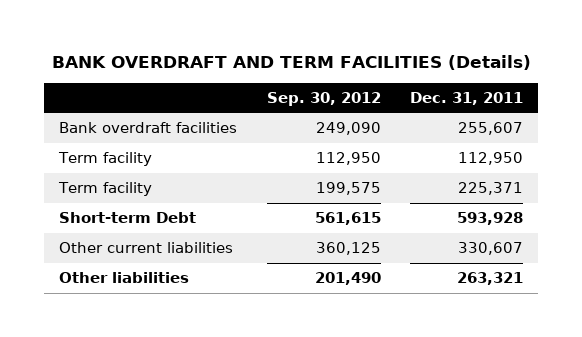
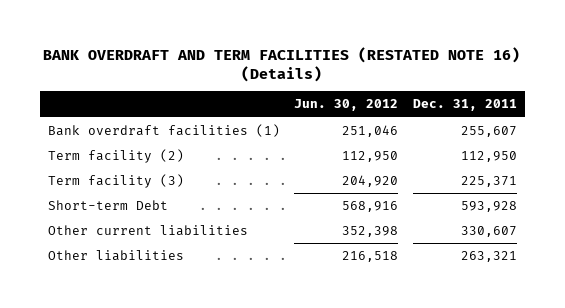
- BANK OVERDRAFT AND TERM FACILITIES (Details)
+ BANK OVERDRAFT AND TERM FACILITIES (RESTATED NOTE 16) (Details)
- | Sep. 30, 2012 | Dec. 31, 2011
+ | Jun. 30, 2012 | Dec. 31, 2011
- Bank overdraft facilities | 249,090 | 255,607
- Term facility | 112,950 | 112,950
- Term facility | 199,575 | 225,371
+ Bank overdraft facilities (1) | 251,046 | 255,607
+ Term facility (2) | 112,950 | 112,950
+ Term facility (3) | 204,920 | 225,371

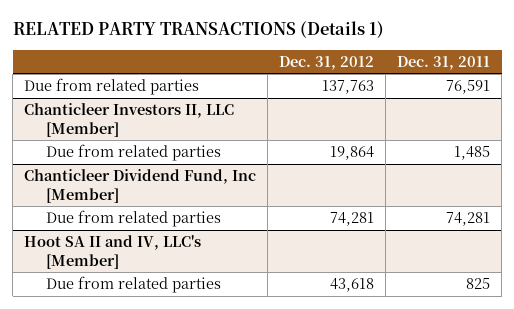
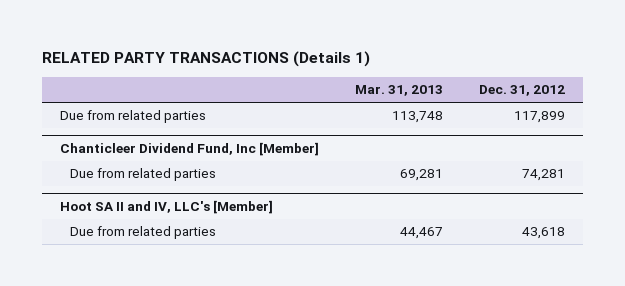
- | Dec. 31, 2012 | Dec. 31, 2011
+ | Mar. 31, 2013 | Dec. 31, 2012
- Due from related parties | 137,763 | 76,591
- Chanticleer Investors II, LLC [Member]
- Due from related parties | 19,864 | 1,485
+ Due from related parties | 113,748 | 117,899

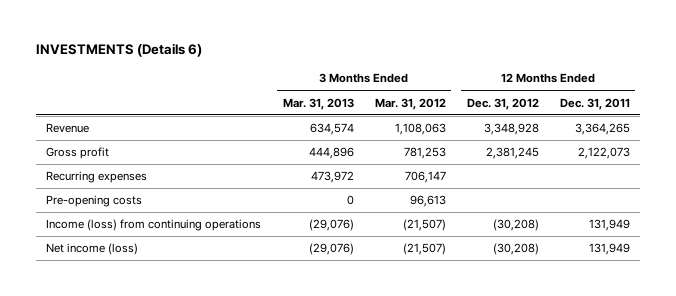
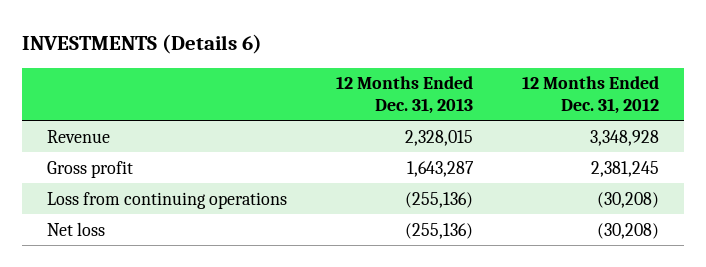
- | 3 Months Ended Mar. 31, 2013 | 3 Months Ended Mar. 31, 2012 | 12 Months Ended Dec. 31, 2012 | 12 Months Ended Dec. 31, 2011
+ | 12 Months Ended Dec. 31, 2013 | 12 Months Ended Dec. 31, 2012
- Recurring expenses | 473,972 | 706,147 | |
- Pre-opening costs | 0 | 96,613 | |
- Income (loss) from continuing operations | (29,076) | (21,507) | (30,208) | 131,949
- Net income (loss) | (29,076) | (21,507) | (30,208) | 131,949
+ Loss from continuing operations | (255,136) | (30,208)
+ Net loss | (255,136) | (30,208)

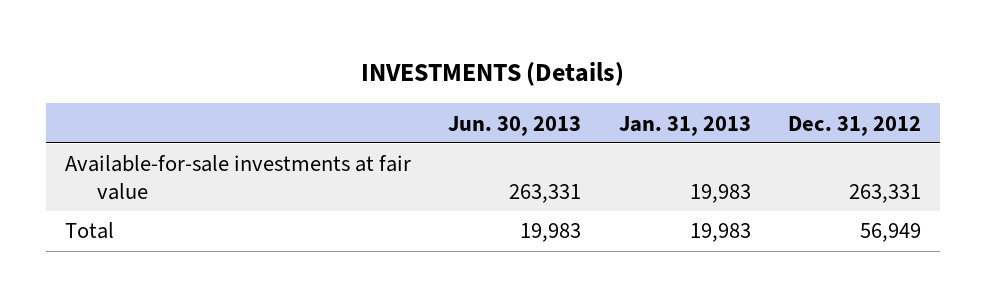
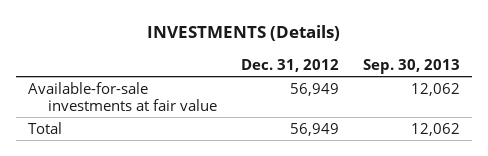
- | Jun. 30, 2013 | Jan. 31, 2013 | Dec. 31, 2012
+ | Dec. 31, 2012 | Sep. 30, 2013
- Available-for-sale investments at fair value | 263,331 | 19,983 | 263,331
+ Available-for-sale investments at fair value | 56,949 | 12,062

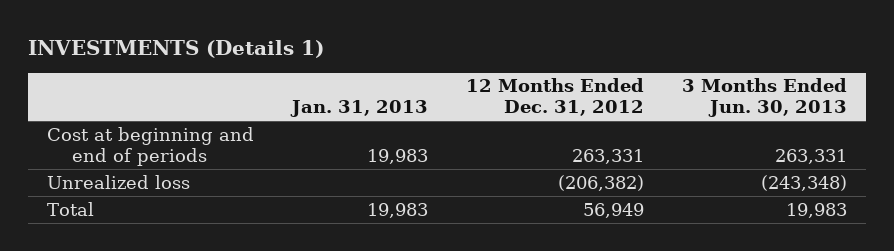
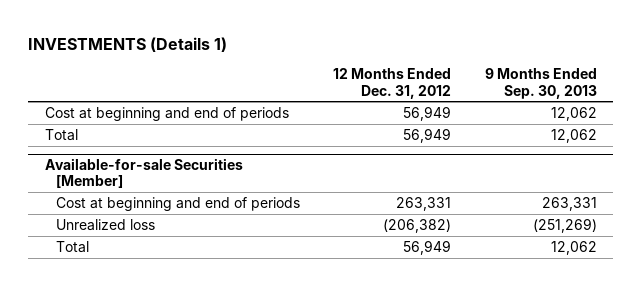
- | Jan. 31, 2013 | 12 Months Ended Dec. 31, 2012 | 3 Months Ended Jun. 30, 2013
+ | 12 Months Ended Dec. 31, 2012 | 9 Months Ended Sep. 30, 2013
+ Cost at beginning and end of periods | 56,949 | 12,062
+ Total | 56,949 | 12,062
+ Available-for-sale Securities [Member]

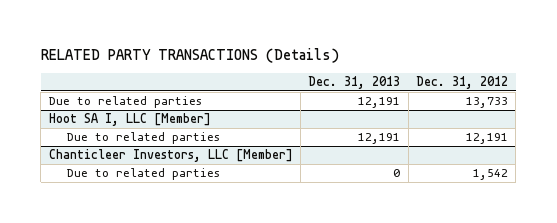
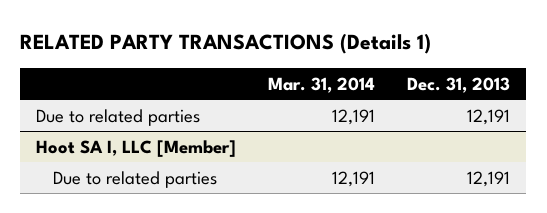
- RELATED PARTY TRANSACTIONS (Details)
+ RELATED PARTY TRANSACTIONS (Details 1)
- | Dec. 31, 2013 | Dec. 31, 2012
+ | Mar. 31, 2014 | Dec. 31, 2013
- Chanticleer Investors, LLC [Member]
- Due to related parties | 0 | 1,542

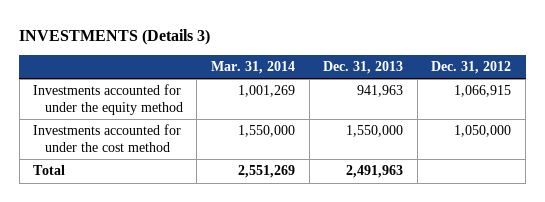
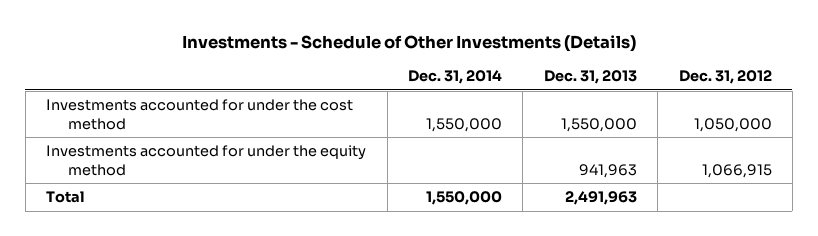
- INVESTMENTS (Details 3)
+ Investments - Schedule of Other Investments (Details)
- | Mar. 31, 2014 | Dec. 31, 2013 | Dec. 31, 2012
+ | Dec. 31, 2014 | Dec. 31, 2013 | Dec. 31, 2012
moved down: Investments accounted for under the equity method | | 941,963 | 1,066,915

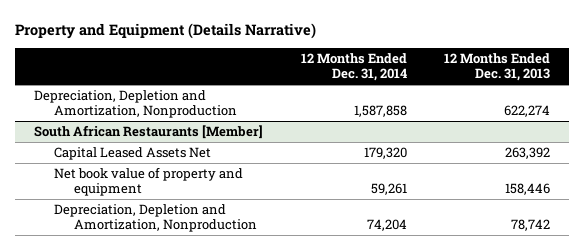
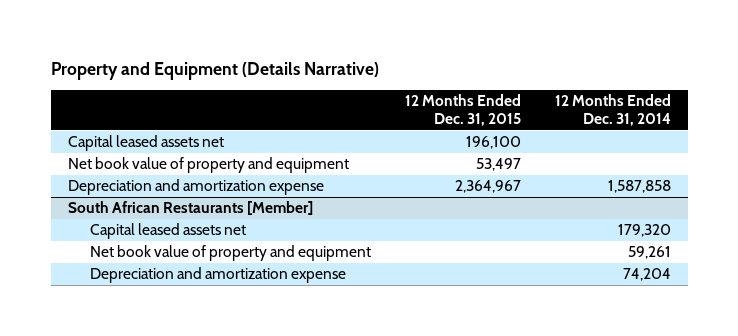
- | 12 Months Ended Dec. 31, 2014 | 12 Months Ended Dec. 31, 2013
+ | 12 Months Ended Dec. 31, 2015 | 12 Months Ended Dec. 31, 2014
- Depreciation, Depletion and Amortization, Nonproduction | 1,587,858 | 622,274
+ Capital leased assets net | 196,100 |
+ Net book value of property and equipment | 53,497 |
+ Depreciation and amortization expense | 2,364,967 | 1,587,858
@ South African Restaurants [Member]
- Capital Leased Assets Net | 179,320 | 263,392
+ Capital leased assets net | | 179,320
- Depreciation, Depletion and Amortization, Nonproduction | 74,204 | 78,742
+ Depreciation and amortization expense | | 74,204

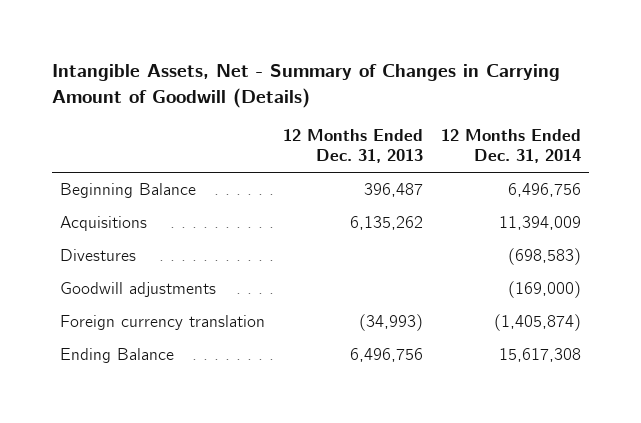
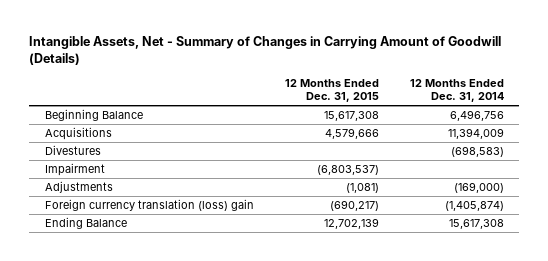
- | 12 Months Ended Dec. 31, 2013 | 12 Months Ended Dec. 31, 2014
+ | 12 Months Ended Dec. 31, 2015 | 12 Months Ended Dec. 31, 2014
- Goodwill adjustments | | (169,000)
- Foreign currency translation | (34,993) | (1,405,874)
+ Impairment | (6,803,537) |
+ Adjustments | (1,081) | (169,000)
+ Foreign currency translation (loss) gain | (690,217) | (1,405,874)

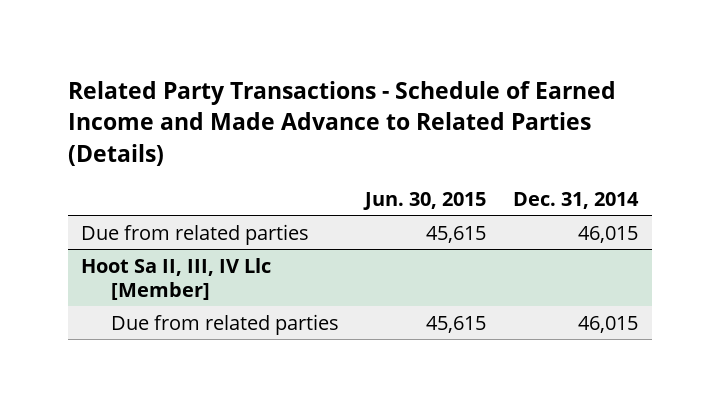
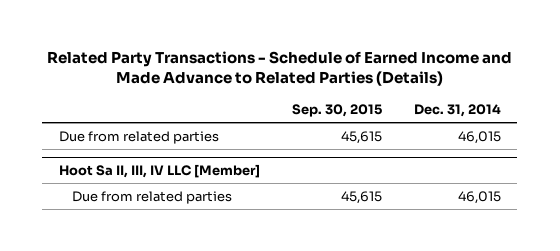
- | Jun. 30, 2015 | Dec. 31, 2014
+ | Sep. 30, 2015 | Dec. 31, 2014
- Hoot Sa II, III, IV Llc [Member]
+ Hoot Sa II, III, IV LLC [Member]

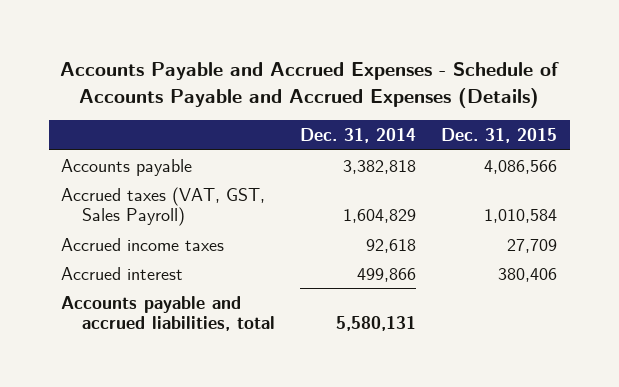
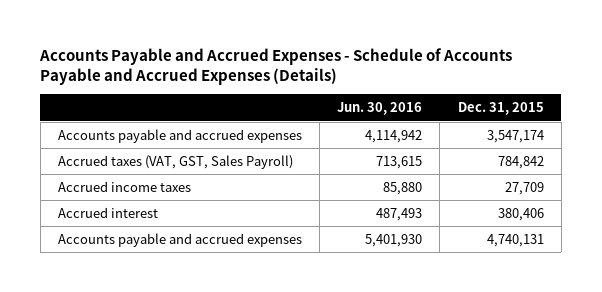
- | Dec. 31, 2014 | Dec. 31, 2015
+ | Jun. 30, 2016 | Dec. 31, 2015
- Accounts payable | 3,382,818 | 4,086,566
- Accrued taxes (VAT, GST, Sales Payroll) | 1,604,829 | 1,010,584
+ Accounts payable and accrued expenses | 4,114,942 | 3,547,174
+ Accrued taxes (VAT, GST, Sales Payroll) | 713,615 | 784,842
- Accounts payable and accrued liabilities, total | 5,580,131 |
+ Accounts payable and accrued expenses | 5,401,930 | 4,740,131

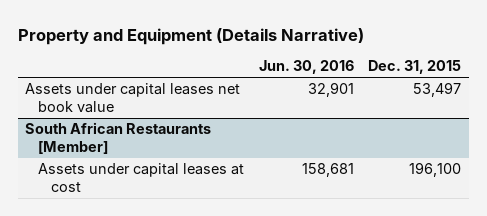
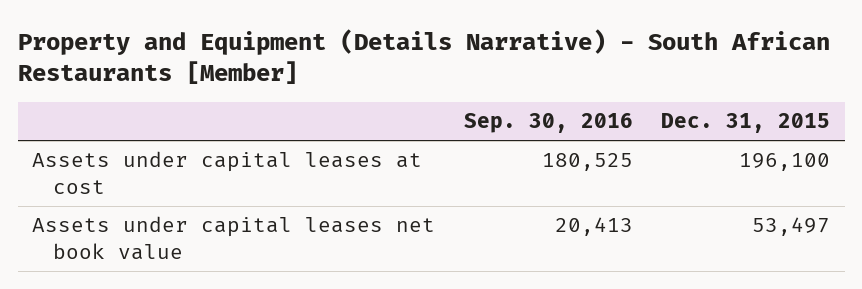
- Property and Equipment (Details Narrative)
+ Property and Equipment (Details Narrative) - South African Restaurants [Member]
- | Jun. 30, 2016 | Dec. 31, 2015
+ | Sep. 30, 2016 | Dec. 31, 2015
- South African Restaurants [Member]
moved down: Assets under capital leases net book value | 20,413 | 53,497

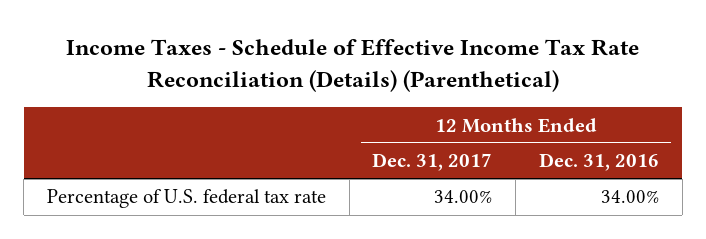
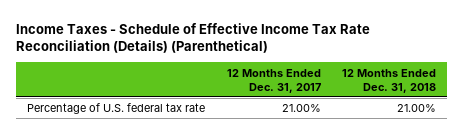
- | 12 Months Ended Dec. 31, 2017 | 12 Months Ended Dec. 31, 2016
+ | 12 Months Ended Dec. 31, 2017 | 12 Months Ended Dec. 31, 2018
- Percentage of U.S. federal tax rate | 34.00% | 34.00%
+ Percentage of U.S. federal tax rate | 21.00% | 21.00%

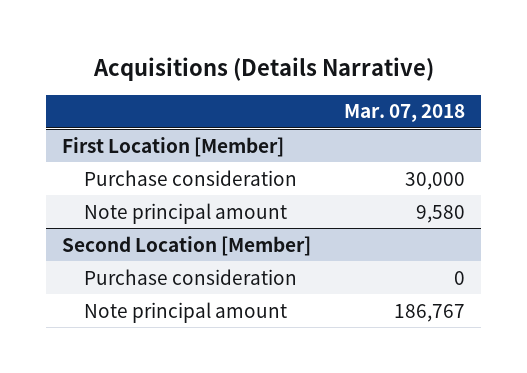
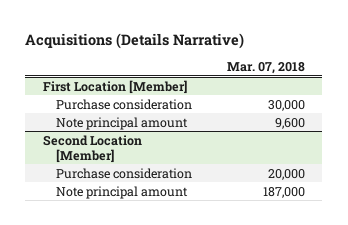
@ First Location [Member]
- Note principal amount | 9,580
+ Note principal amount | 9,600
@ Second Location [Member]
- Purchase consideration | 0
- Note principal amount | 186,767
+ Purchase consideration | 20,000
+ Note principal amount | 187,000

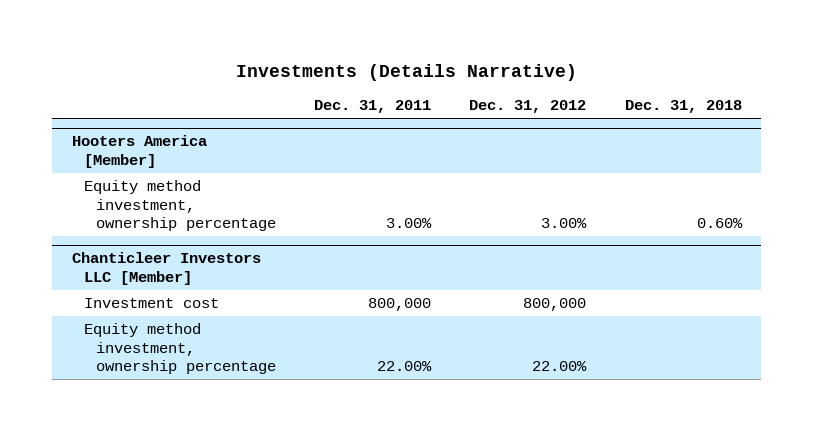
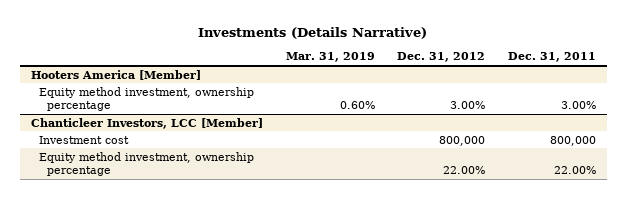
- | Dec. 31, 2011 | Dec. 31, 2012 | Dec. 31, 2018
+ | Mar. 31, 2019 | Dec. 31, 2012 | Dec. 31, 2011
- Chanticleer Investors LLC [Member]
+ Chanticleer Investors, LCC [Member]

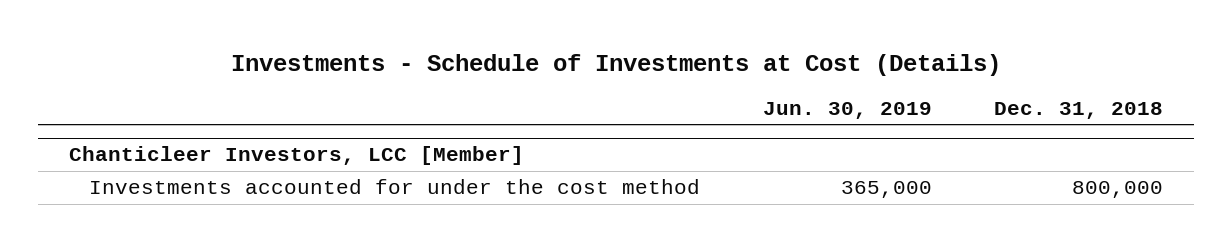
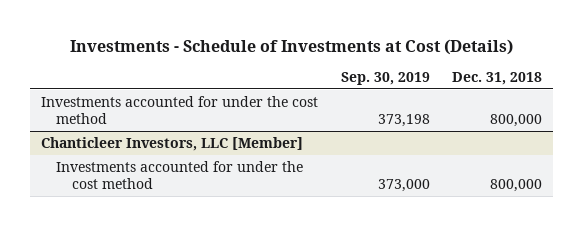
- | Jun. 30, 2019 | Dec. 31, 2018
+ | Sep. 30, 2019 | Dec. 31, 2018
- Chanticleer Investors, LCC [Member]
+ Chanticleer Investors, LLC [Member]
+ Investments accounted for under the cost method | 373,000 | 800,000

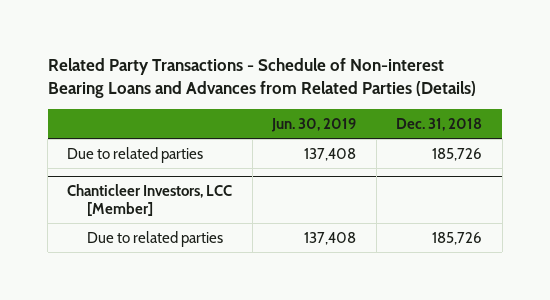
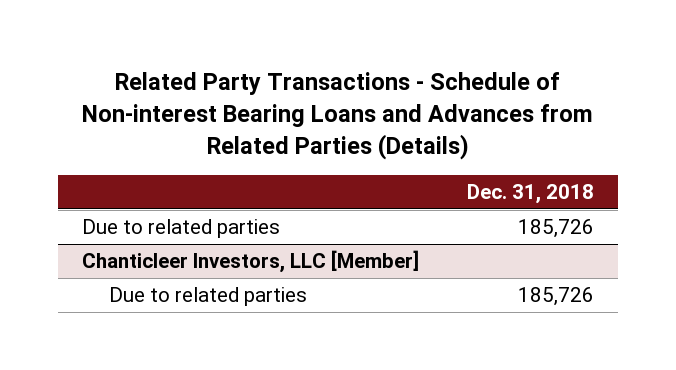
- | Jun. 30, 2019 | Dec. 31, 2018
+ | Dec. 31, 2018
- Chanticleer Investors, LCC [Member]
+ Chanticleer Investors, LLC [Member]

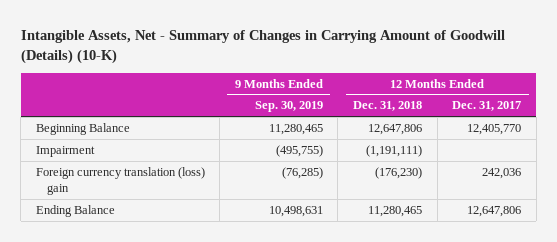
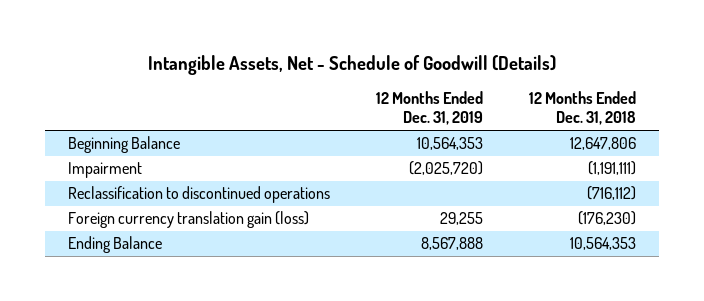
- Intangible Assets, Net - Summary of Changes in Carrying Amount of Goodwill (Details) (10-K)
+ Intangible Assets, Net - Schedule of Goodwill (Details)
- | 9 Months Ended Sep. 30, 2019 | 12 Months Ended Dec. 31, 2018 | 12 Months Ended Dec. 31, 2017
+ | 12 Months Ended Dec. 31, 2019 | 12 Months Ended Dec. 31, 2018
- Foreign currency translation (loss) gain | (76,285) | (176,230) | 242,036
- Ending Balance | 10,498,631 | 11,280,465 | 12,647,806
+ Reclassification to discontinued operations | | (716,112)
+ Foreign currency translation gain (loss) | 29,255 | (176,230)
+ Ending Balance | 8,567,888 | 10,564,353

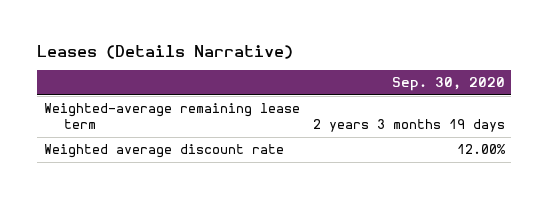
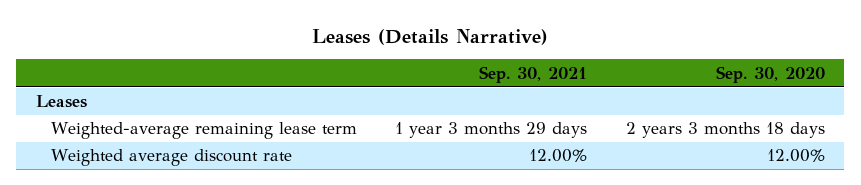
- | Sep. 30, 2020
+ | Sep. 30, 2021 | Sep. 30, 2020
- Weighted-average remaining lease term | 2 years 3 months 19 days
+ Leases
+ Weighted-average remaining lease term | 1 year 3 months 29 days | 2 years 3 months 18 days

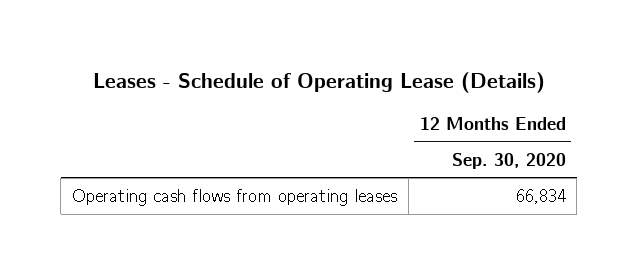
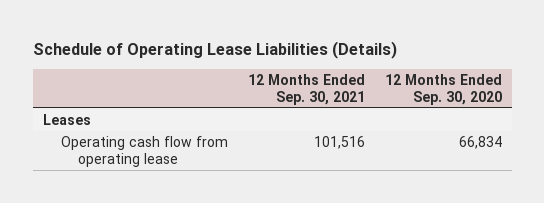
- Leases - Schedule of Operating Lease (Details)
+ Schedule of Operating Lease Liabilities (Details)
- | 12 Months Ended Sep. 30, 2020
+ | 12 Months Ended Sep. 30, 2021 | 12 Months Ended Sep. 30, 2020
- Operating cash flows from operating leases | 66,834
+ Leases
+ Operating cash flow from operating lease | 101,516 | 66,834

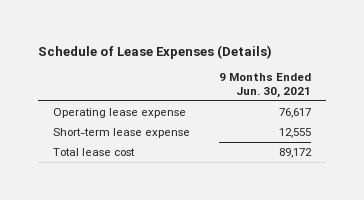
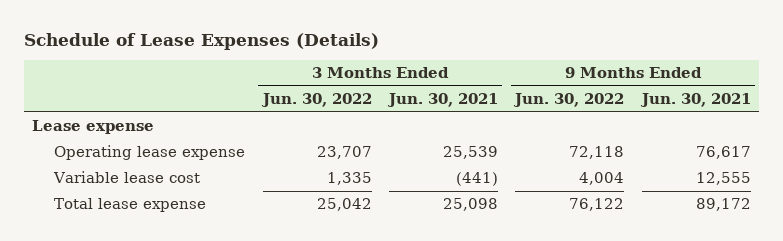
- | 9 Months Ended Jun. 30, 2021
+ | 3 Months Ended Jun. 30, 2022 | 3 Months Ended Jun. 30, 2021 | 9 Months Ended Jun. 30, 2022 | 9 Months Ended Jun. 30, 2021
+ Lease expense
- Short-term lease expense | 12,555
- Total lease cost | 89,172
+ Variable lease cost | 1,335 | (441) | 4,004 | 12,555
+ Total lease expense | 25,042 | 25,098 | 76,122 | 89,172

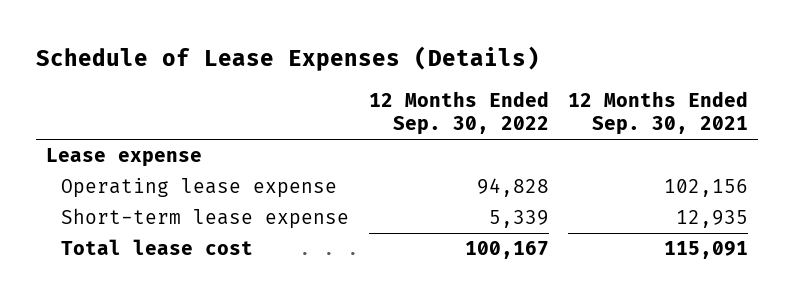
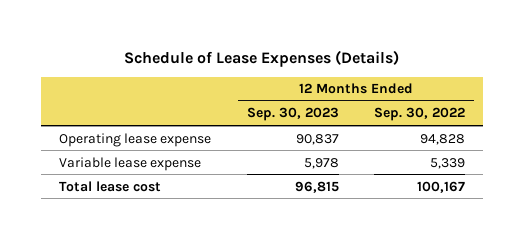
- | 12 Months Ended Sep. 30, 2022 | 12 Months Ended Sep. 30, 2021
+ | 12 Months Ended Sep. 30, 2023 | 12 Months Ended Sep. 30, 2022
- Lease expense
- Short-term lease expense | 5,339 | 12,935
+ Variable lease expense | 5,978 | 5,339

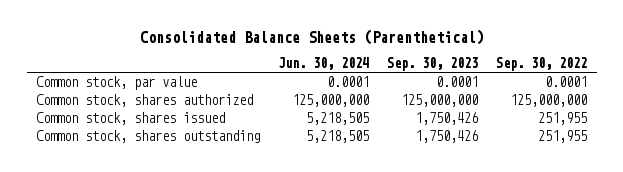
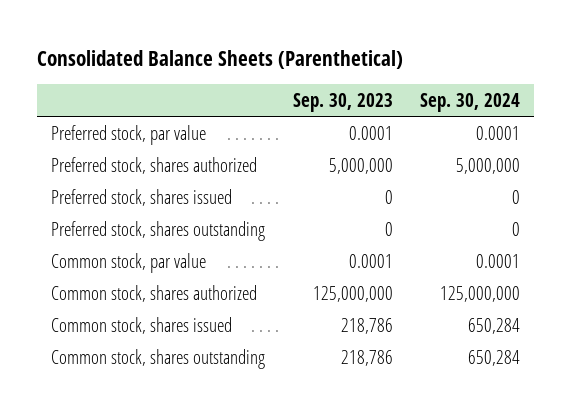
- | Jun. 30, 2024 | Sep. 30, 2023 | Sep. 30, 2022
+ | Sep. 30, 2023 | Sep. 30, 2024
+ Preferred stock, par value | 0.0001 | 0.0001
+ Preferred stock, shares authorized | 5,000,000 | 5,000,000
+ Preferred stock, shares issued | 0 | 0
+ Preferred stock, shares outstanding | 0 | 0
- Common stock, shares issued | 5,218,505 | 1,750,426 | 251,955
- Common stock, shares outstanding | 5,218,505 | 1,750,426 | 251,955
+ Common stock, shares issued | 218,786 | 650,284
+ Common stock, shares outstanding | 218,786 | 650,284

